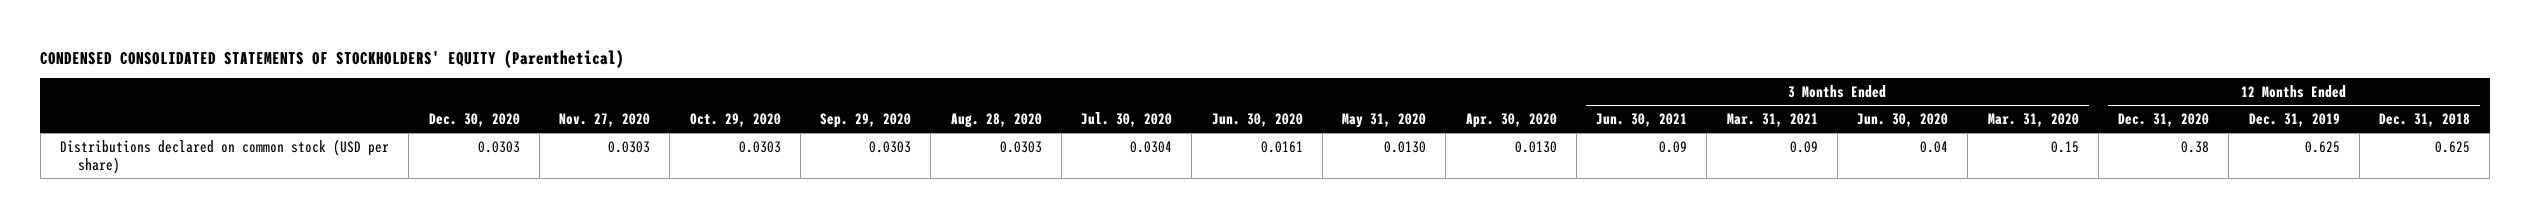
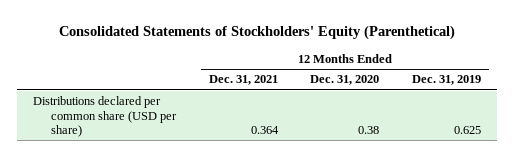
- CONDENSED CONSOLIDATED STATEMENTS OF STOCKHOLDERS' EQUITY (Parenthetical)
+ Consolidated Statements of Stockholders' Equity (Parenthetical)
- | Dec. 30, 2020 | Nov. 27, 2020 | Oct. 29, 2020 | Sep. 29, 2020 | Aug. 28, 2020 | Jul. 30, 2020 | Jun. 30, 2020 | May 31, 2020 | Apr. 30, 2020 | 3 Months Ended Jun. 30, 2021 | 3 Months Ended Mar. 31, 2021 | 3 Months Ended Jun. 30, 2020 | 3 Months Ended Mar. 31, 2020 | 12 Months Ended Dec. 31, 2020 | 12 Months Ended Dec. 31, 2019 | 12 Months Ended Dec. 31, 2018
+ | 12 Months Ended Dec. 31, 2021 | 12 Months Ended Dec. 31, 2020 | 12 Months Ended Dec. 31, 2019
- Distributions declared on common stock (USD per share) | 0.0303 | 0.0303 | 0.0303 | 0.0303 | 0.0303 | 0.0304 | 0.0161 | 0.0130 | 0.0130 | 0.09 | 0.09 | 0.04 | 0.15 | 0.38 | 0.625 | 0.625
+ Distributions declared per common share (USD per share) | 0.364 | 0.38 | 0.625

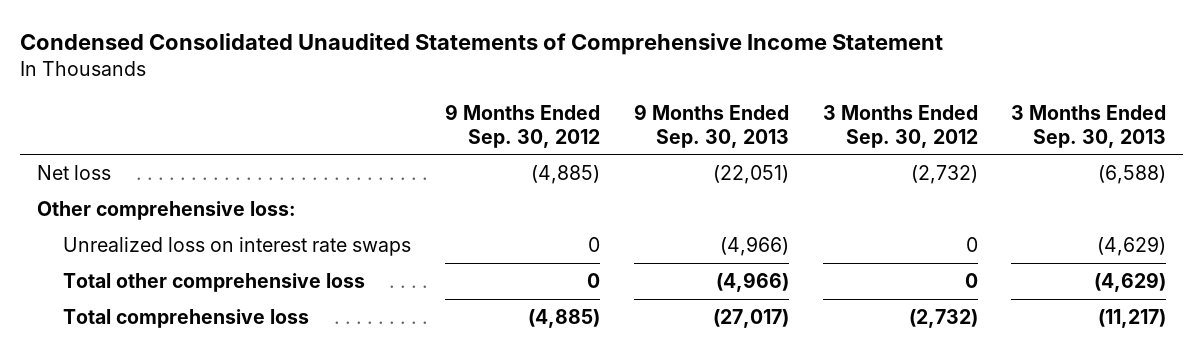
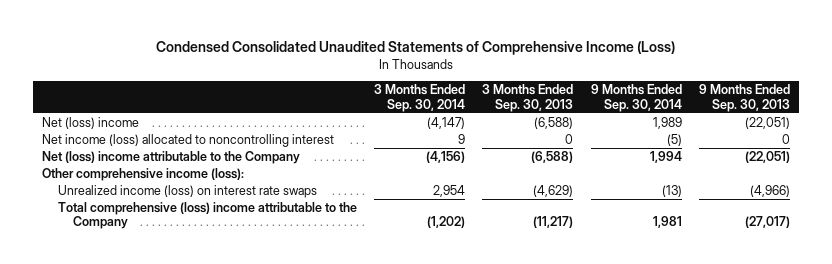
- Condensed Consolidated Unaudited Statements of Comprehensive Income Statement
+ Condensed Consolidated Unaudited Statements of Comprehensive Income (Loss)
- | 9 Months Ended Sep. 30, 2012 | 9 Months Ended Sep. 30, 2013 | 3 Months Ended Sep. 30, 2012 | 3 Months Ended Sep. 30, 2013
+ | 3 Months Ended Sep. 30, 2014 | 3 Months Ended Sep. 30, 2013 | 9 Months Ended Sep. 30, 2014 | 9 Months Ended Sep. 30, 2013
- Net loss | (4,885) | (22,051) | (2,732) | (6,588)
- Other comprehensive loss:
- Unrealized loss on interest rate swaps | 0 | (4,966) | 0 | (4,629)
- Total other comprehensive loss | 0 | (4,966) | 0 | (4,629)
- Total comprehensive loss | (4,885) | (27,017) | (2,732) | (11,217)
+ Net (loss) income | (4,147) | (6,588) | 1,989 | (22,051)
+ Net income (loss) allocated to noncontrolling interest | 9 | 0 | (5) | 0
+ Net (loss) income attributable to the Company | (4,156) | (6,588) | 1,994 | (22,051)
+ Other comprehensive income (loss):
+ Unrealized income (loss) on interest rate swaps | 2,954 | (4,629) | (13) | (4,966)
+ Total comprehensive (loss) income attributable to the Company | (1,202) | (11,217) | 1,981 | (27,017)

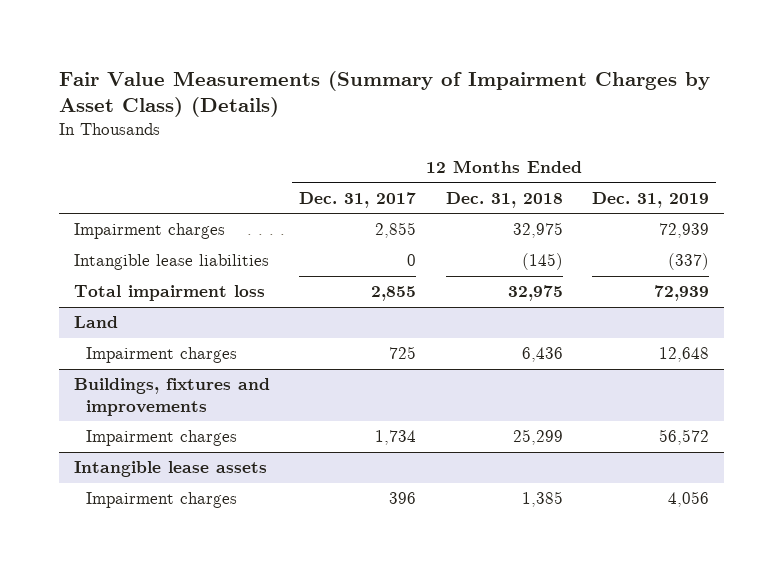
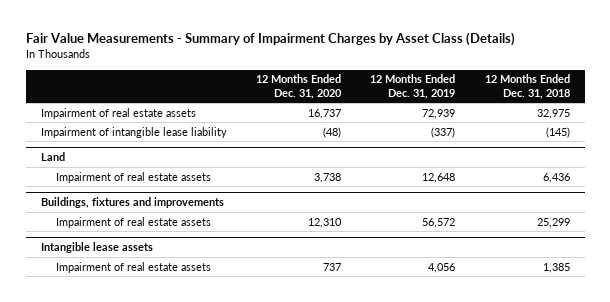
- Fair Value Measurements (Summary of Impairment Charges by Asset Class) (Details)
+ Fair Value Measurements - Summary of Impairment Charges by Asset Class (Details)
- | 12 Months Ended Dec. 31, 2017 | 12 Months Ended Dec. 31, 2018 | 12 Months Ended Dec. 31, 2019
+ | 12 Months Ended Dec. 31, 2020 | 12 Months Ended Dec. 31, 2019 | 12 Months Ended Dec. 31, 2018
- Impairment charges | 2,855 | 32,975 | 72,939
- Intangible lease liabilities | 0 | (145) | (337)
- Total impairment loss | 2,855 | 32,975 | 72,939
+ Impairment of real estate assets | 16,737 | 72,939 | 32,975
+ Impairment of intangible lease liability | (48) | (337) | (145)
@ Land
- Impairment charges | 725 | 6,436 | 12,648
+ Impairment of real estate assets | 3,738 | 12,648 | 6,436
@ Buildings, fixtures and improvements
- Impairment charges | 1,734 | 25,299 | 56,572
+ Impairment of real estate assets | 12,310 | 56,572 | 25,299
@ Intangible lease assets
- Impairment charges | 396 | 1,385 | 4,056
+ Impairment of real estate assets | 737 | 4,056 | 1,385

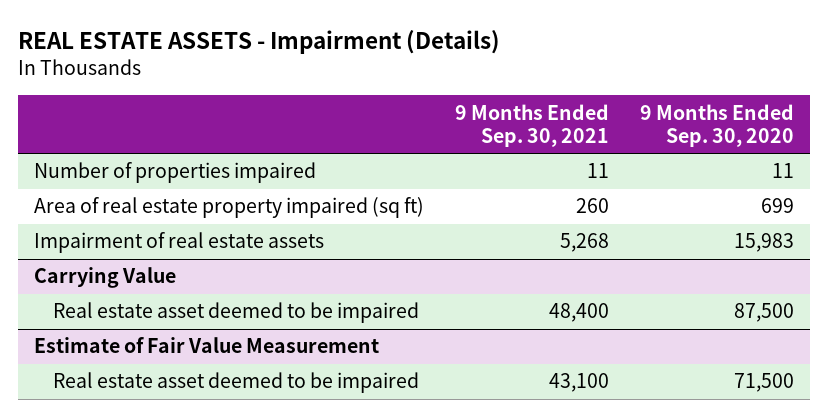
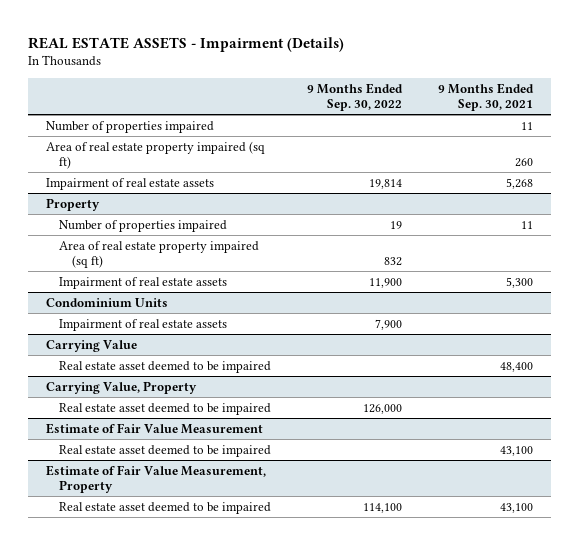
- | 9 Months Ended Sep. 30, 2021 | 9 Months Ended Sep. 30, 2020
+ | 9 Months Ended Sep. 30, 2022 | 9 Months Ended Sep. 30, 2021
+ Property
+ Number of properties impaired | 19 | 11
+ Area of real estate property impaired (sq ft) | 832 |
+ Impairment of real estate assets | 11,900 | 5,300
+ Condominium Units
+ Impairment of real estate assets | 7,900 |
+ Carrying Value, Property
+ Real estate asset deemed to be impaired | 126,000 |
+ Estimate of Fair Value Measurement, Property
+ Real estate asset deemed to be impaired | 114,100 | 43,100

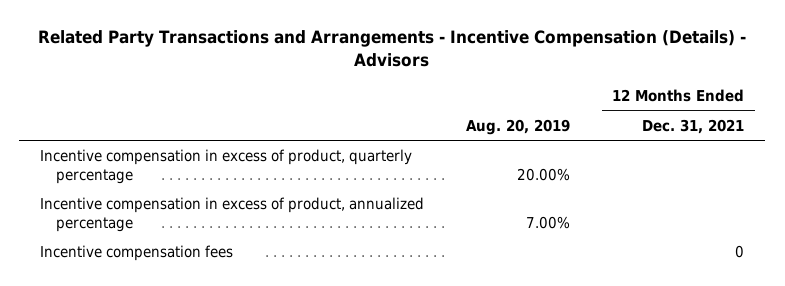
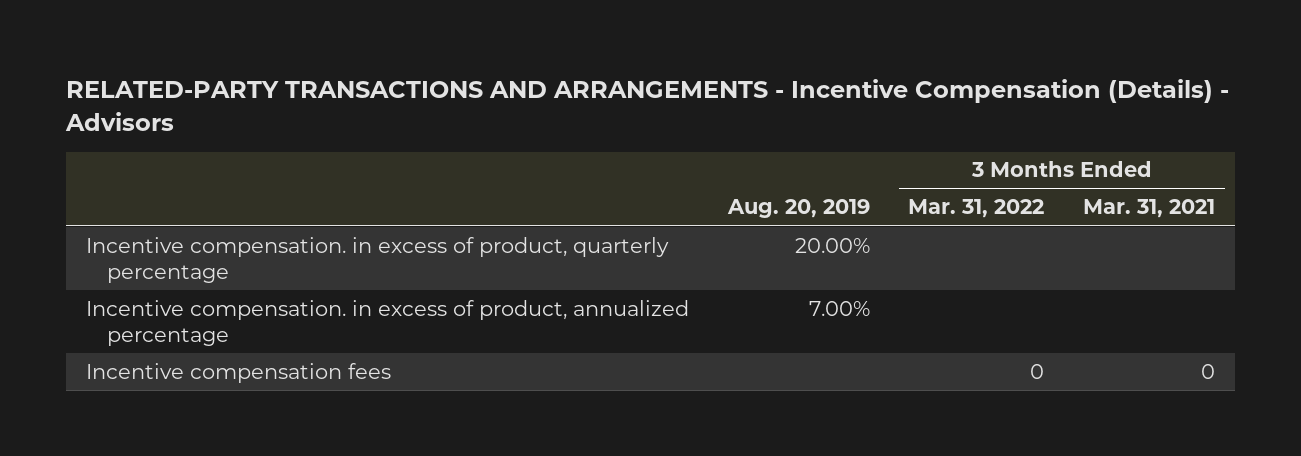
- Related Party Transactions and Arrangements - Incentive Compensation (Details) - Advisors
+ RELATED-PARTY TRANSACTIONS AND ARRANGEMENTS - Incentive Compensation (Details) - Advisors
- | Aug. 20, 2019 | 12 Months Ended Dec. 31, 2021
+ | Aug. 20, 2019 | 3 Months Ended Mar. 31, 2022 | 3 Months Ended Mar. 31, 2021
- Incentive compensation in excess of product, quarterly percentage | 20.00% |
- Incentive compensation in excess of product, annualized percentage | 7.00% |
+ Incentive compensation. in excess of product, quarterly percentage | 20.00% | |
+ Incentive compensation. in excess of product, annualized percentage | 7.00% | |

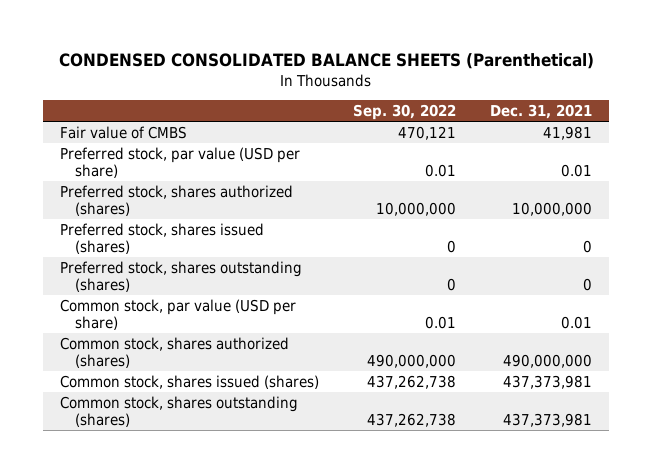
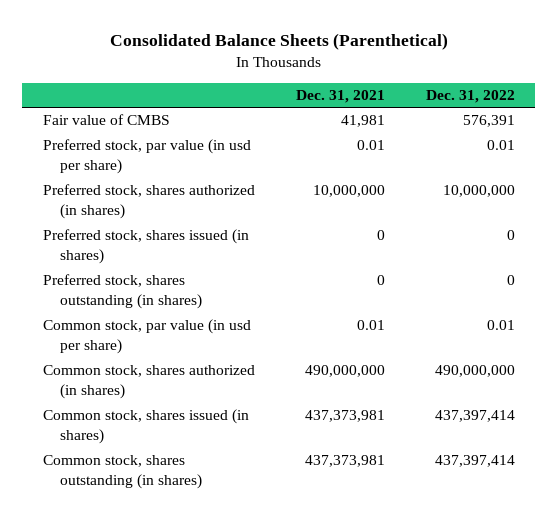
- CONDENSED CONSOLIDATED BALANCE SHEETS (Parenthetical)
+ Consolidated Balance Sheets (Parenthetical)
- | Sep. 30, 2022 | Dec. 31, 2021
+ | Dec. 31, 2021 | Dec. 31, 2022
- Preferred stock, par value (USD per share) | 0.01 | 0.01
- Preferred stock, shares authorized (shares) | 10,000,000 | 10,000,000
- Preferred stock, shares issued (shares) | 0 | 0
- Preferred stock, shares outstanding (shares) | 0 | 0
- Common stock, par value (USD per share) | 0.01 | 0.01
- Common stock, shares authorized (shares) | 490,000,000 | 490,000,000
- Common stock, shares issued (shares) | 437,262,738 | 437,373,981
- Common stock, shares outstanding (shares) | 437,262,738 | 437,373,981
+ Preferred stock, par value (in usd per share) | 0.01 | 0.01
+ Preferred stock, shares authorized (in shares) | 10,000,000 | 10,000,000
+ Preferred stock, shares issued (in shares) | 0 | 0
+ Preferred stock, shares outstanding (in shares) | 0 | 0
+ Common stock, par value (in usd per share) | 0.01 | 0.01
+ Common stock, shares authorized (in shares) | 490,000,000 | 490,000,000
+ Common stock, shares issued (in shares) | 437,373,981 | 437,397,414
+ Common stock, shares outstanding (in shares) | 437,373,981 | 437,397,414

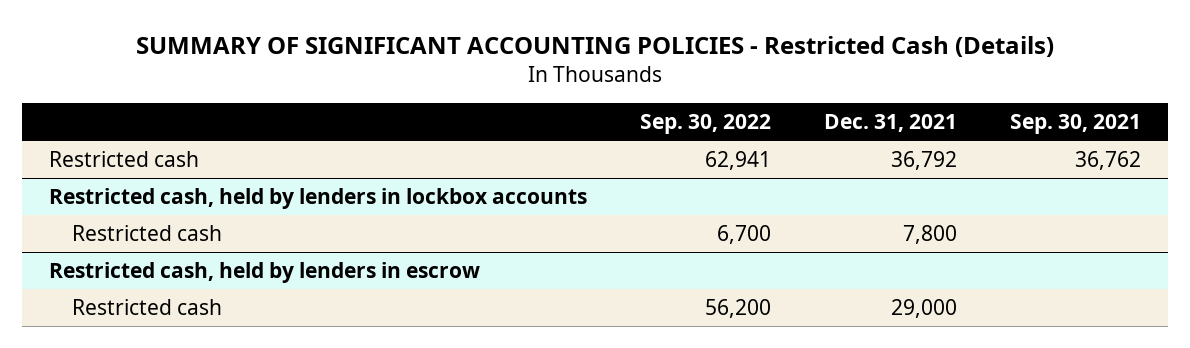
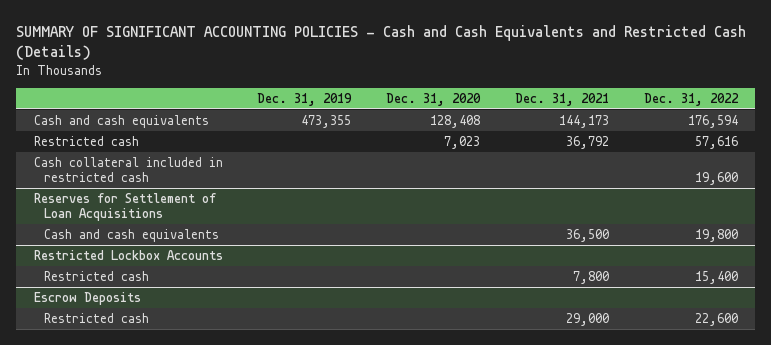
- SUMMARY OF SIGNIFICANT ACCOUNTING POLICIES - Restricted Cash (Details)
+ SUMMARY OF SIGNIFICANT ACCOUNTING POLICIES - Cash and Cash Equivalents and Restricted Cash (Details)
- | Sep. 30, 2022 | Dec. 31, 2021 | Sep. 30, 2021
+ | Dec. 31, 2019 | Dec. 31, 2020 | Dec. 31, 2021 | Dec. 31, 2022
+ Cash and cash equivalents | 473,355 | 128,408 | 144,173 | 176,594
- Restricted cash, held by lenders in lockbox accounts
+ Cash collateral included in restricted cash | | | | 19,600
+ Reserves for Settlement of Loan Acquisitions
+ Cash and cash equivalents | | | 36,500 | 19,800
+ Restricted Lockbox Accounts
- Restricted cash, held by lenders in escrow
+ Escrow Deposits

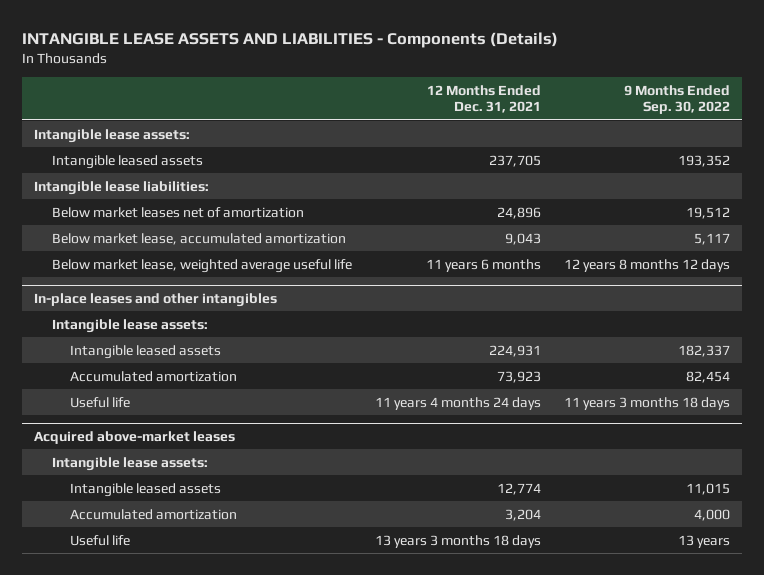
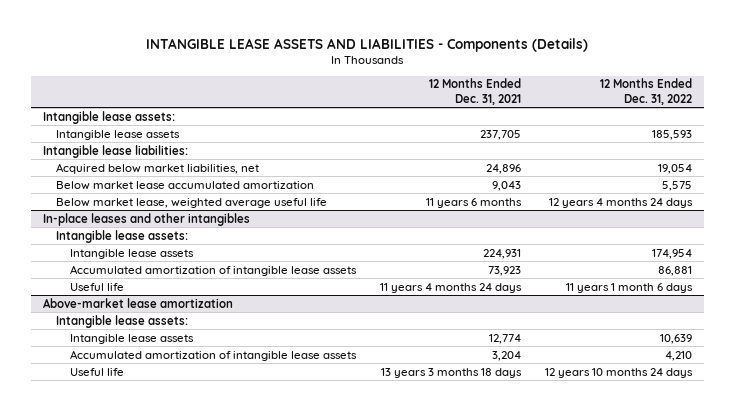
- | 12 Months Ended Dec. 31, 2021 | 9 Months Ended Sep. 30, 2022
+ | 12 Months Ended Dec. 31, 2021 | 12 Months Ended Dec. 31, 2022
- Intangible leased assets | 237,705 | 193,352
+ Intangible lease assets | 237,705 | 185,593
- Below market leases net of amortization | 24,896 | 19,512
- Below market lease, accumulated amortization | 9,043 | 5,117
+ Acquired below market liabilities, net | 24,896 | 19,054
+ Below market lease accumulated amortization | 9,043 | 5,575
@ In-place leases and other intangibles
- Intangible leased assets | 224,931 | 182,337
- Accumulated amortization | 73,923 | 82,454
+ Intangible lease assets | 224,931 | 174,954
+ Accumulated amortization of intangible lease assets | 73,923 | 86,881
- Acquired above-market leases
+ Above-market lease amortization
- Intangible leased assets | 12,774 | 11,015
- Accumulated amortization | 3,204 | 4,000
+ Intangible lease assets | 12,774 | 10,639
+ Accumulated amortization of intangible lease assets | 3,204 | 4,210

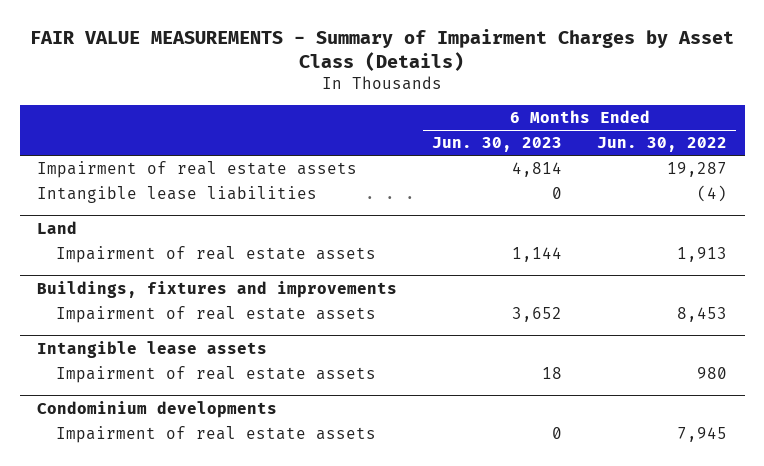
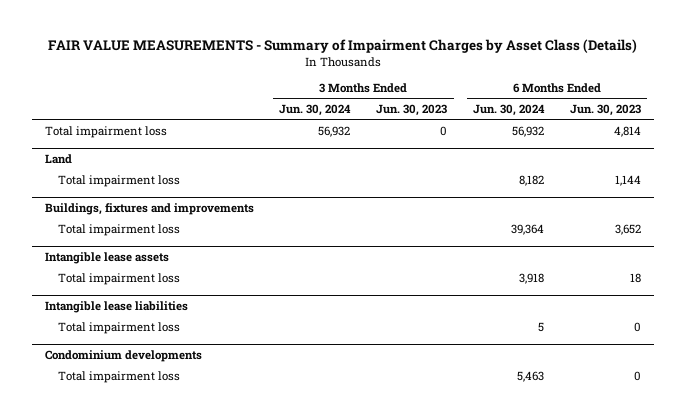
- | 6 Months Ended Jun. 30, 2023 | 6 Months Ended Jun. 30, 2022
+ | 3 Months Ended Jun. 30, 2024 | 3 Months Ended Jun. 30, 2023 | 6 Months Ended Jun. 30, 2024 | 6 Months Ended Jun. 30, 2023
- Impairment of real estate assets | 4,814 | 19,287
- Intangible lease liabilities | 0 | (4)
+ Total impairment loss | 56,932 | 0 | 56,932 | 4,814
@ Land
- Impairment of real estate assets | 1,144 | 1,913
+ Total impairment loss | | | 8,182 | 1,144
@ Buildings, fixtures and improvements
- Impairment of real estate assets | 3,652 | 8,453
+ Total impairment loss | | | 39,364 | 3,652
@ Intangible lease assets
- Impairment of real estate assets | 18 | 980
+ Total impairment loss | | | 3,918 | 18
+ Intangible lease liabilities
+ Total impairment loss | | | 5 | 0
@ Condominium developments
- Impairment of real estate assets | 0 | 7,945
+ Total impairment loss | | | 5,463 | 0

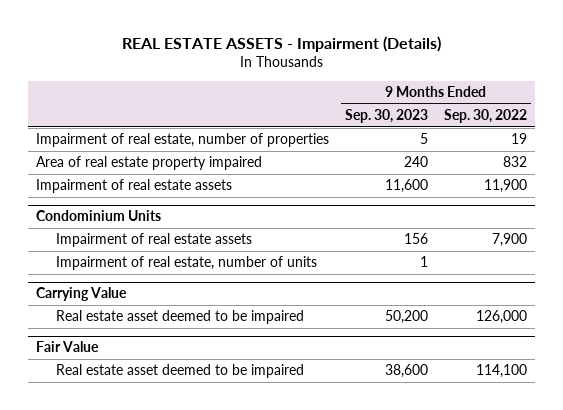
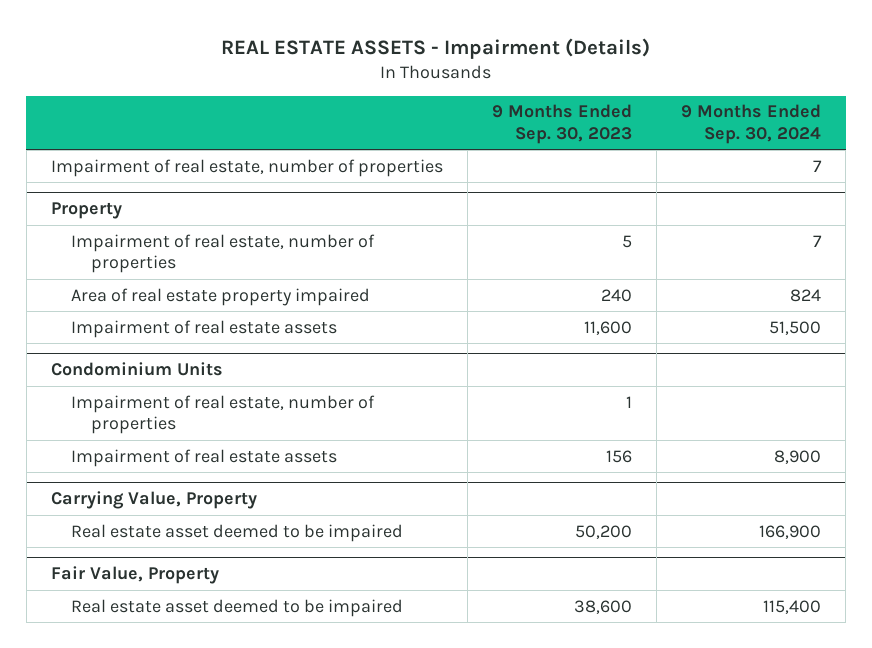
- | 9 Months Ended Sep. 30, 2023 | 9 Months Ended Sep. 30, 2022
+ | 9 Months Ended Sep. 30, 2023 | 9 Months Ended Sep. 30, 2024
+ Impairment of real estate, number of properties | | 7
+ Property
@ Condominium Units
+ Impairment of real estate, number of properties | 1 |
- Impairment of real estate, number of units | 1 |
- Carrying Value
+ Carrying Value, Property
- Fair Value
+ Fair Value, Property

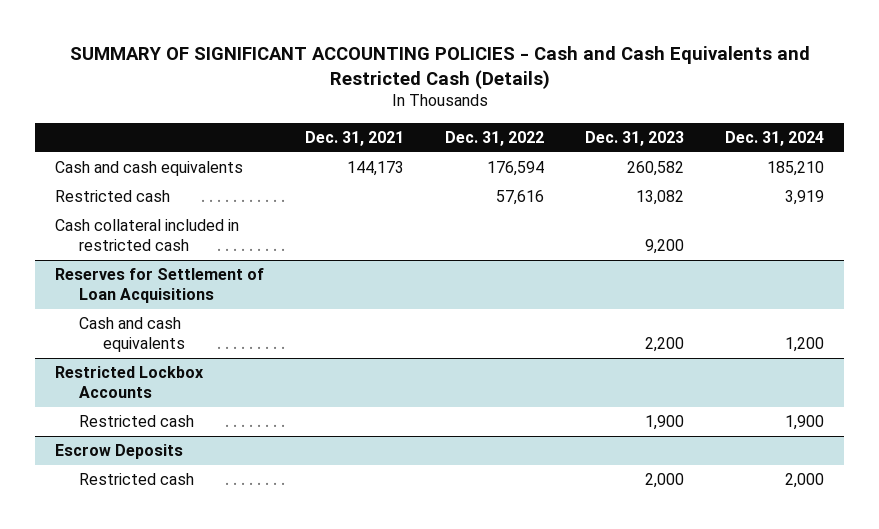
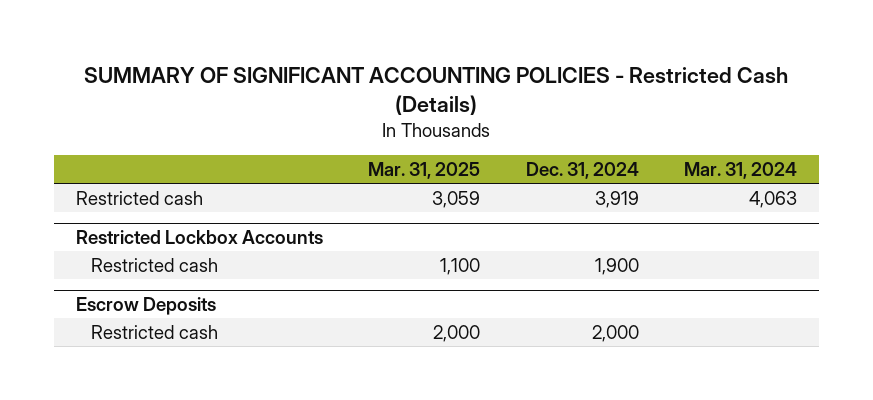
- SUMMARY OF SIGNIFICANT ACCOUNTING POLICIES - Cash and Cash Equivalents and Restricted Cash (Details)
+ SUMMARY OF SIGNIFICANT ACCOUNTING POLICIES - Restricted Cash (Details)
- | Dec. 31, 2021 | Dec. 31, 2022 | Dec. 31, 2023 | Dec. 31, 2024
+ | Mar. 31, 2025 | Dec. 31, 2024 | Mar. 31, 2024
- Cash and cash equivalents | 144,173 | 176,594 | 260,582 | 185,210
- Cash collateral included in restricted cash | | | 9,200 |
- Reserves for Settlement of Loan Acquisitions
- Cash and cash equivalents | | | 2,200 | 1,200

